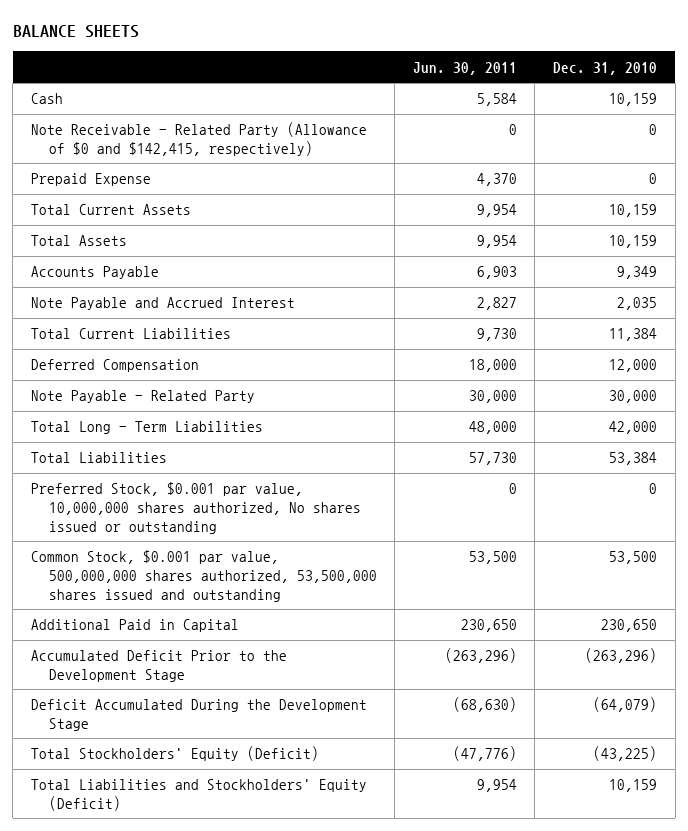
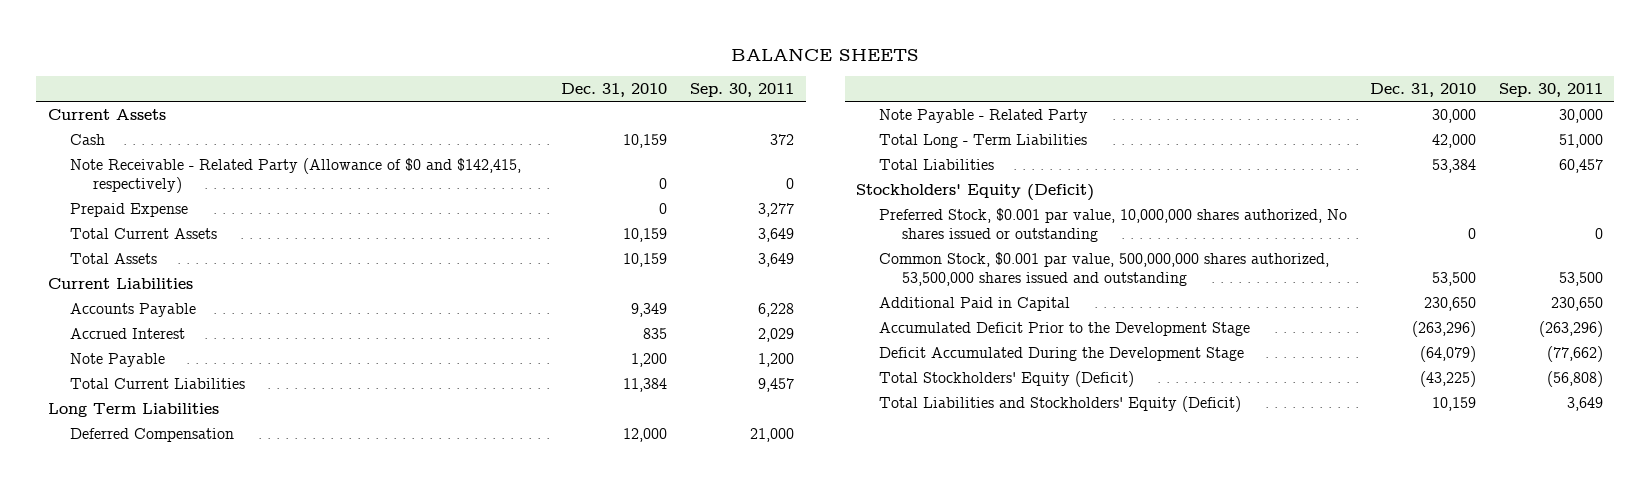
- | Jun. 30, 2011 | Dec. 31, 2010
+ | Dec. 31, 2010 | Sep. 30, 2011
+ Current Assets
+ Current Liabilities
- Note Payable and Accrued Interest | 2,827 | 2,035
+ Accrued Interest | 835 | 2,029
+ Note Payable | 1,200 | 1,200
+ Long Term Liabilities
+ Stockholders' Equity (Deficit)

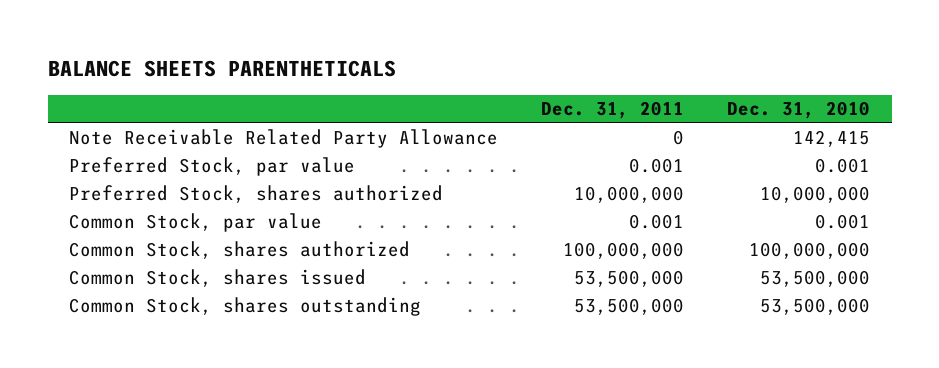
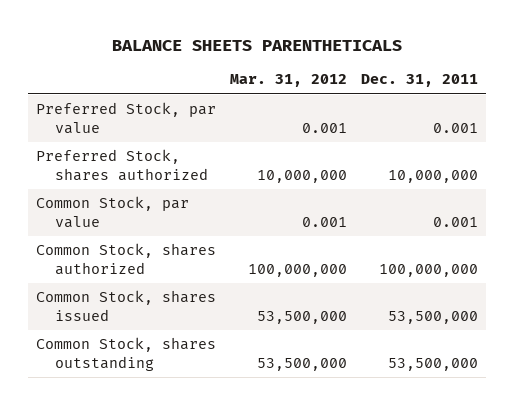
- | Dec. 31, 2011 | Dec. 31, 2010
+ | Mar. 31, 2012 | Dec. 31, 2011
- Note Receivable Related Party Allowance | 0 | 142,415

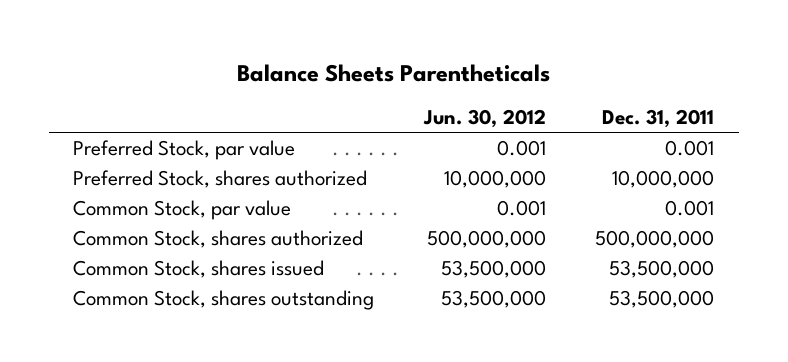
- BALANCE SHEETS PARENTHETICALS
+ Balance Sheets Parentheticals
- | Mar. 31, 2012 | Dec. 31, 2011
+ | Jun. 30, 2012 | Dec. 31, 2011
- Common Stock, shares authorized | 100,000,000 | 100,000,000
+ Common Stock, shares authorized | 500,000,000 | 500,000,000

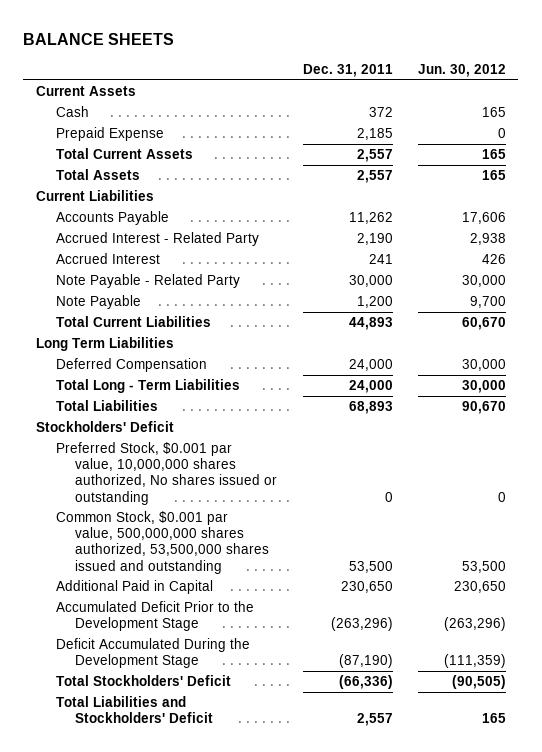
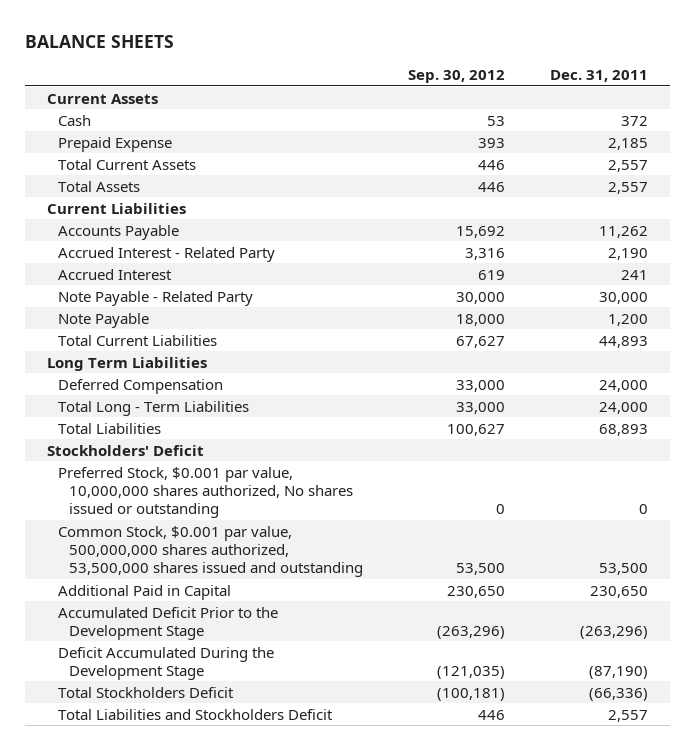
- | Dec. 31, 2011 | Jun. 30, 2012
+ | Sep. 30, 2012 | Dec. 31, 2011
- Total Stockholders' Deficit | (66,336) | (90,505)
- Total Liabilities and Stockholders' Deficit | 2,557 | 165
+ Total Stockholders Deficit | (100,181) | (66,336)
+ Total Liabilities and Stockholders Deficit | 446 | 2,557

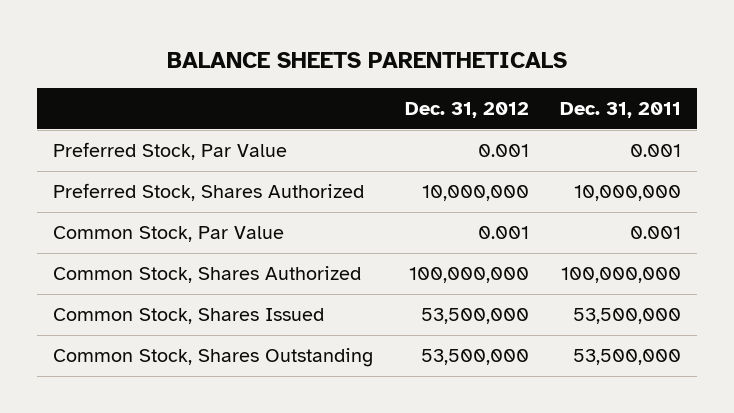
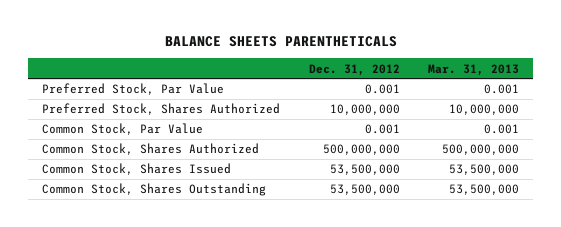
- | Dec. 31, 2012 | Dec. 31, 2011
+ | Dec. 31, 2012 | Mar. 31, 2013
- Common Stock, Shares Authorized | 100,000,000 | 100,000,000
+ Common Stock, Shares Authorized | 500,000,000 | 500,000,000

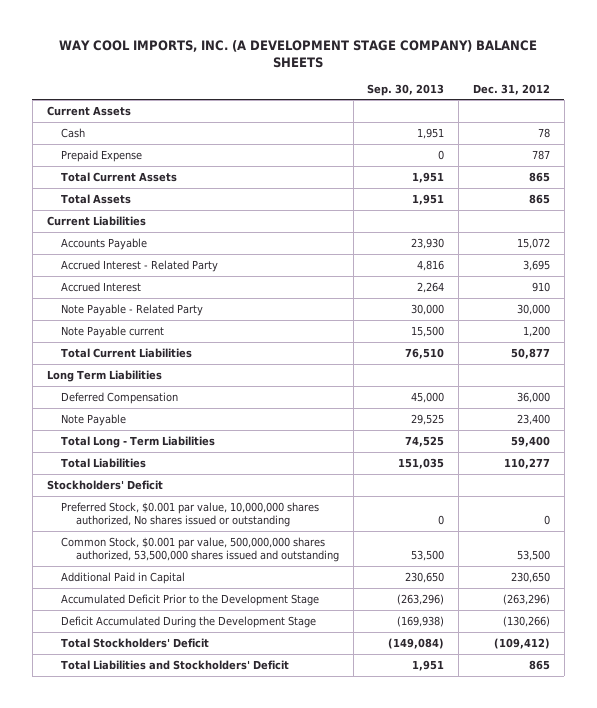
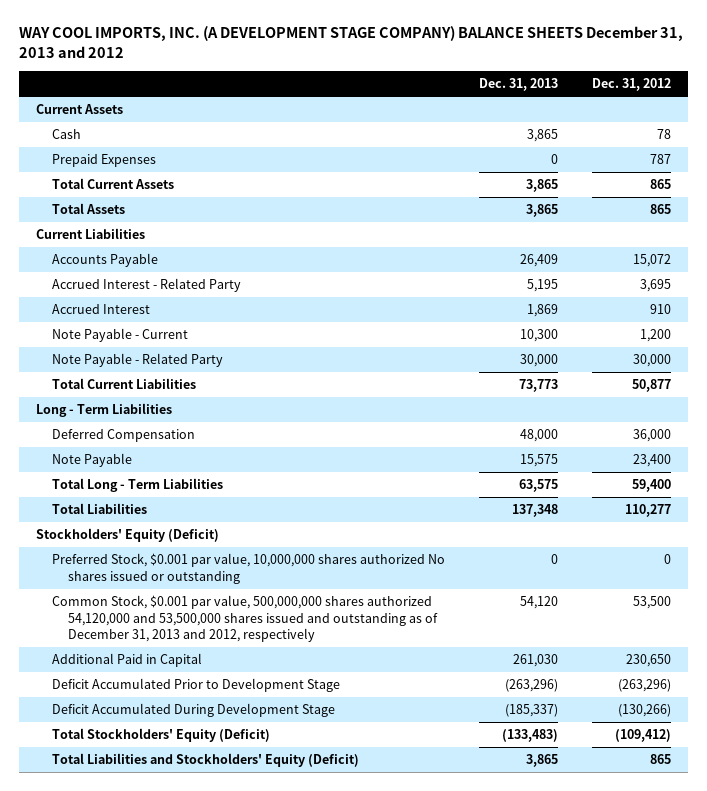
- WAY COOL IMPORTS, INC. (A DEVELOPMENT STAGE COMPANY) BALANCE SHEETS
+ WAY COOL IMPORTS, INC. (A DEVELOPMENT STAGE COMPANY) BALANCE SHEETS December 31, 2013 and 2012
- | Sep. 30, 2013 | Dec. 31, 2012
+ | Dec. 31, 2013 | Dec. 31, 2012
- Prepaid Expense | 0 | 787
+ Prepaid Expenses | 0 | 787
+ Note Payable - Current | 10,300 | 1,200
- Note Payable current | 15,500 | 1,200
- Long Term Liabilities
+ Long - Term Liabilities
- Stockholders' Deficit
- Preferred Stock, $0.001 par value, 10,000,000 shares authorized, No shares issued or outstanding | 0 | 0
- Common Stock, $0.001 par value, 500,000,000 shares authorized, 53,500,000 shares issued and outstanding | 53,500 | 53,500
+ Stockholders' Equity (Deficit)
+ Preferred Stock, $0.001 par value, 10,000,000 shares authorized No shares issued or outstanding | 0 | 0
+ Common Stock, $0.001 par value, 500,000,000 shares authorized 54,120,000 and 53,500,000 shares issued and outstanding as of December 31, 2013 and 2012, respectively | 54,120 | 53,500
- Accumulated Deficit Prior to the Development Stage | (263,296) | (263,296)
- Deficit Accumulated During the Development Stage | (169,938) | (130,266)
- Total Stockholders' Deficit | (149,084) | (109,412)
- Total Liabilities and Stockholders' Deficit | 1,951 | 865
+ Deficit Accumulated Prior to Development Stage | (263,296) | (263,296)
+ Deficit Accumulated During Development Stage | (185,337) | (130,266)
+ Total Stockholders' Equity (Deficit) | (133,483) | (109,412)
+ Total Liabilities and Stockholders' Equity (Deficit) | 3,865 | 865

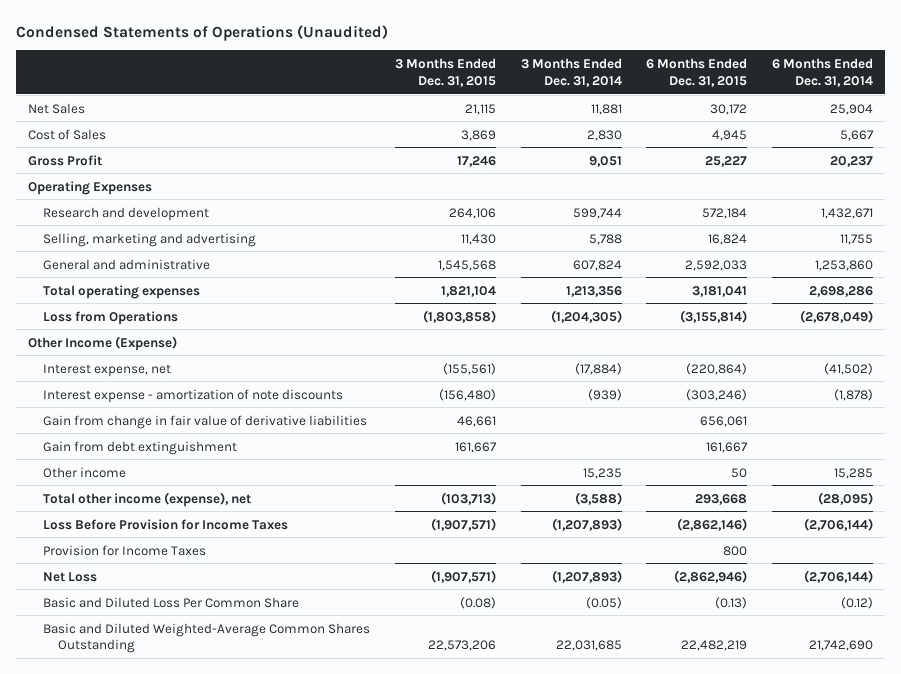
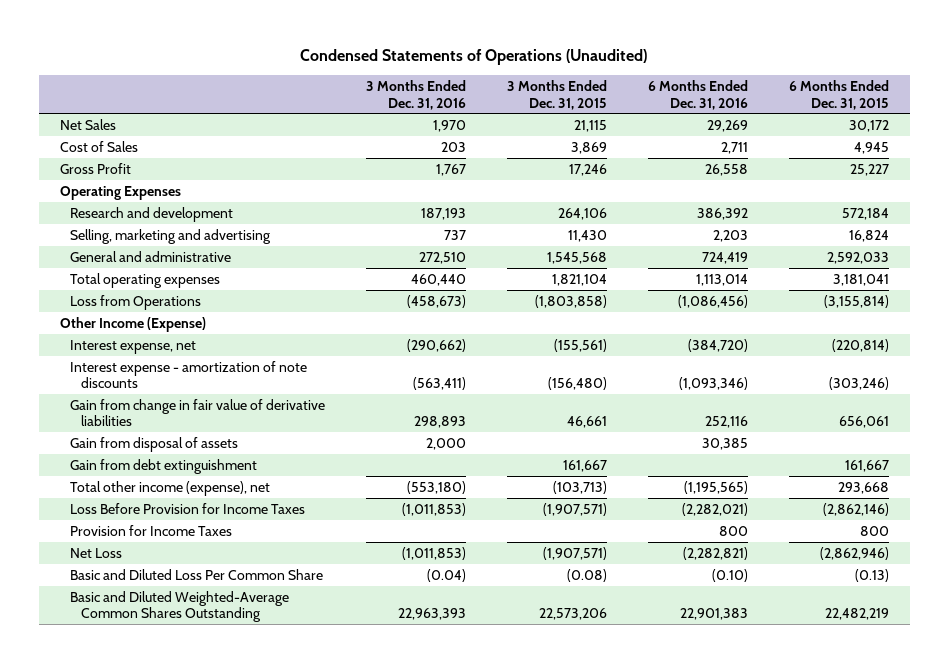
- | 3 Months Ended Dec. 31, 2015 | 3 Months Ended Dec. 31, 2014 | 6 Months Ended Dec. 31, 2015 | 6 Months Ended Dec. 31, 2014
+ | 3 Months Ended Dec. 31, 2016 | 3 Months Ended Dec. 31, 2015 | 6 Months Ended Dec. 31, 2016 | 6 Months Ended Dec. 31, 2015
- Interest expense, net | (155,561) | (17,884) | (220,864) | (41,502)
+ Interest expense, net | (290,662) | (155,561) | (384,720) | (220,814)
+ Gain from disposal of assets | 2,000 | | 30,385 |
- Other income | | 15,235 | 50 | 15,285

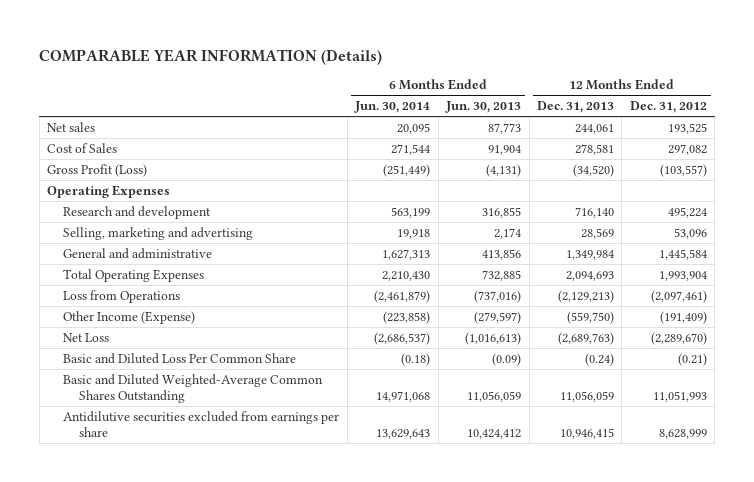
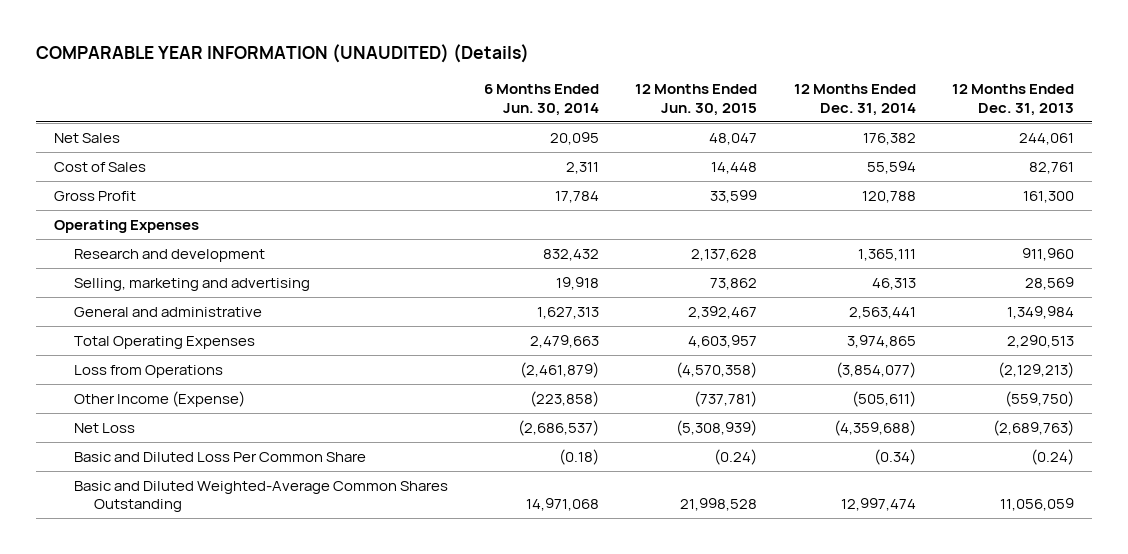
- COMPARABLE YEAR INFORMATION (Details)
+ COMPARABLE YEAR INFORMATION (UNAUDITED) (Details)
- | 6 Months Ended Jun. 30, 2014 | 6 Months Ended Jun. 30, 2013 | 12 Months Ended Dec. 31, 2013 | 12 Months Ended Dec. 31, 2012
+ | 6 Months Ended Jun. 30, 2014 | 12 Months Ended Jun. 30, 2015 | 12 Months Ended Dec. 31, 2014 | 12 Months Ended Dec. 31, 2013
- Net sales | 20,095 | 87,773 | 244,061 | 193,525
- Cost of Sales | 271,544 | 91,904 | 278,581 | 297,082
- Gross Profit (Loss) | (251,449) | (4,131) | (34,520) | (103,557)
+ Net Sales | 20,095 | 48,047 | 176,382 | 244,061
+ Cost of Sales | 2,311 | 14,448 | 55,594 | 82,761
+ Gross Profit | 17,784 | 33,599 | 120,788 | 161,300
- Research and development | 563,199 | 316,855 | 716,140 | 495,224
+ Research and development | 832,432 | 2,137,628 | 1,365,111 | 911,960
- Total Operating Expenses | 2,210,430 | 732,885 | 2,094,693 | 1,993,904
+ Total Operating Expenses | 2,479,663 | 4,603,957 | 3,974,865 | 2,290,513
- Antidilutive securities excluded from earnings per share | 13,629,643 | 10,424,412 | 10,946,415 | 8,628,999

